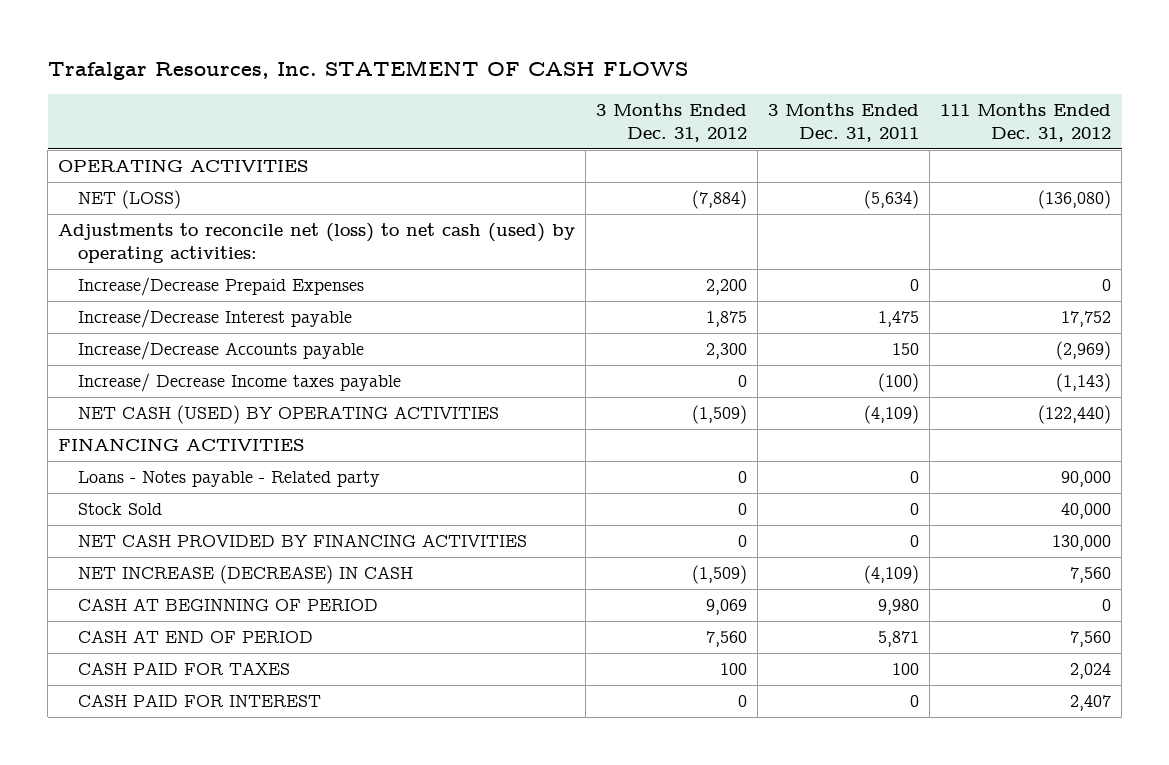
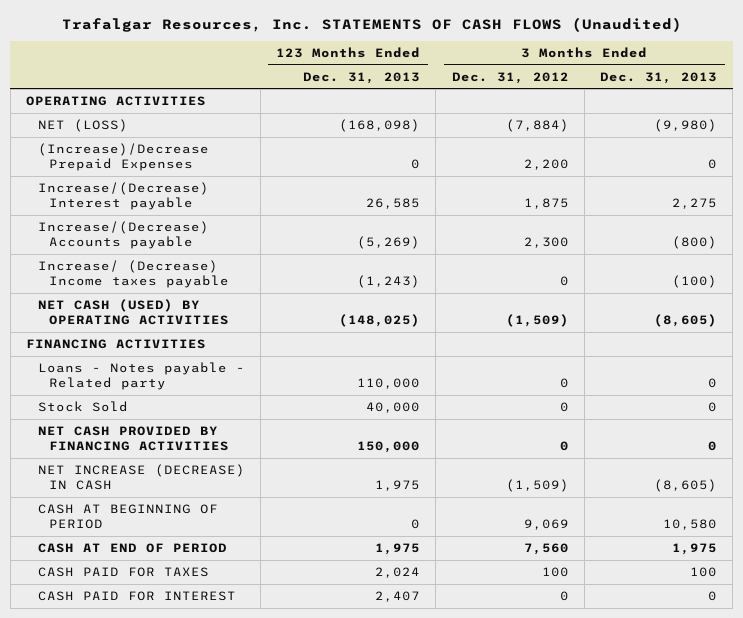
- Trafalgar Resources, Inc. STATEMENT OF CASH FLOWS
+ Trafalgar Resources, Inc. STATEMENTS OF CASH FLOWS (Unaudited)
- | 3 Months Ended Dec. 31, 2012 | 3 Months Ended Dec. 31, 2011 | 111 Months Ended Dec. 31, 2012
+ | 123 Months Ended Dec. 31, 2013 | 3 Months Ended Dec. 31, 2012 | 3 Months Ended Dec. 31, 2013
- Adjustments to reconcile net (loss) to net cash (used) by operating activities:
- Increase/Decrease Prepaid Expenses | 2,200 | 0 | 0
- Increase/Decrease Interest payable | 1,875 | 1,475 | 17,752
- Increase/Decrease Accounts payable | 2,300 | 150 | (2,969)
- Increase/ Decrease Income taxes payable | 0 | (100) | (1,143)
+ (Increase)/Decrease Prepaid Expenses | 0 | 2,200 | 0
+ Increase/(Decrease) Interest payable | 26,585 | 1,875 | 2,275
+ Increase/(Decrease) Accounts payable | (5,269) | 2,300 | (800)
+ Increase/ (Decrease) Income taxes payable | (1,243) | 0 | (100)

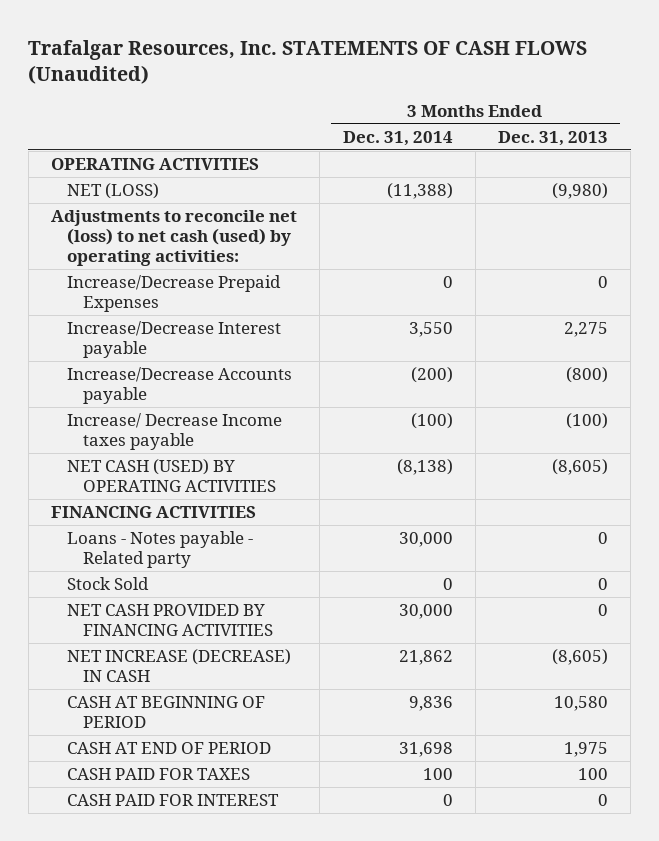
- | 123 Months Ended Dec. 31, 2013 | 3 Months Ended Dec. 31, 2012 | 3 Months Ended Dec. 31, 2013
+ | 3 Months Ended Dec. 31, 2014 | 3 Months Ended Dec. 31, 2013
- (Increase)/Decrease Prepaid Expenses | 0 | 2,200 | 0
- Increase/(Decrease) Interest payable | 26,585 | 1,875 | 2,275
- Increase/(Decrease) Accounts payable | (5,269) | 2,300 | (800)
- Increase/ (Decrease) Income taxes payable | (1,243) | 0 | (100)
+ Adjustments to reconcile net (loss) to net cash (used) by operating activities:
+ Increase/Decrease Prepaid Expenses | 0 | 0
+ Increase/Decrease Interest payable | 3,550 | 2,275
+ Increase/Decrease Accounts payable | (200) | (800)
+ Increase/ Decrease Income taxes payable | (100) | (100)

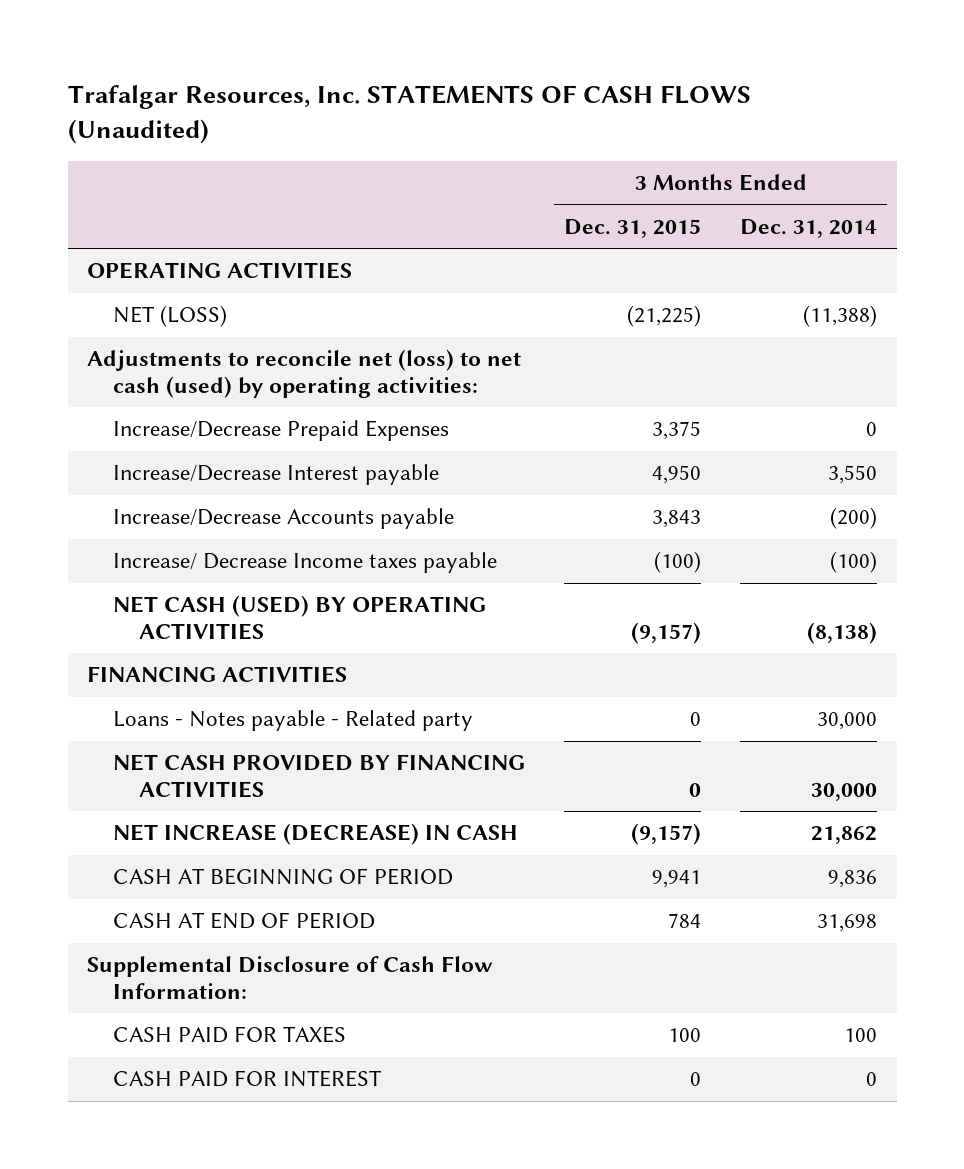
- | 3 Months Ended Dec. 31, 2014 | 3 Months Ended Dec. 31, 2013
+ | 3 Months Ended Dec. 31, 2015 | 3 Months Ended Dec. 31, 2014
- Stock Sold | 0 | 0
+ Supplemental Disclosure of Cash Flow Information:

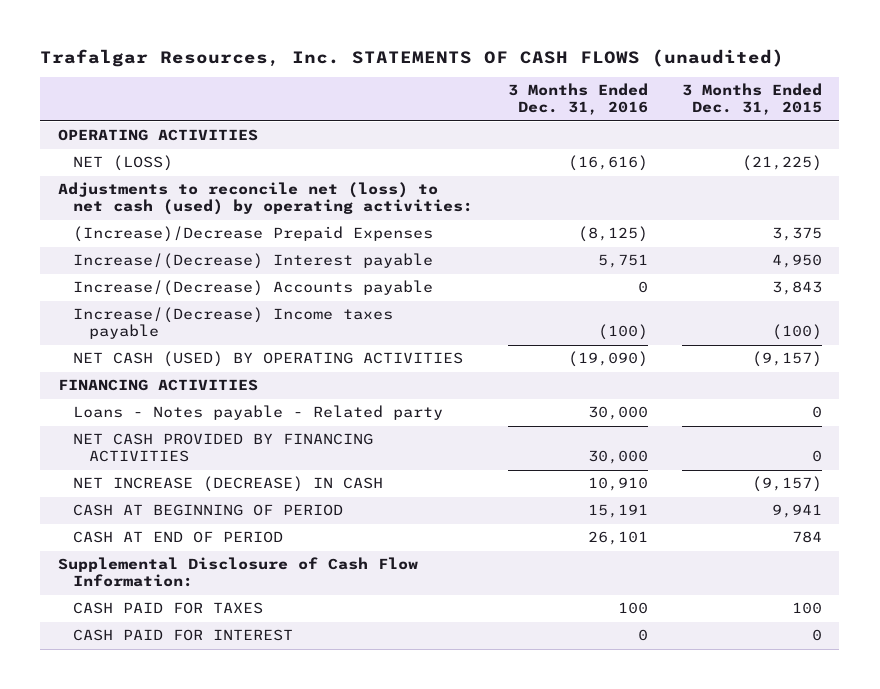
- Trafalgar Resources, Inc. STATEMENTS OF CASH FLOWS (Unaudited)
+ Trafalgar Resources, Inc. STATEMENTS OF CASH FLOWS (unaudited)
- | 3 Months Ended Dec. 31, 2015 | 3 Months Ended Dec. 31, 2014
+ | 3 Months Ended Dec. 31, 2016 | 3 Months Ended Dec. 31, 2015
- Increase/Decrease Prepaid Expenses | 3,375 | 0
- Increase/Decrease Interest payable | 4,950 | 3,550
- Increase/Decrease Accounts payable | 3,843 | (200)
- Increase/ Decrease Income taxes payable | (100) | (100)
+ (Increase)/Decrease Prepaid Expenses | (8,125) | 3,375
+ Increase/(Decrease) Interest payable | 5,751 | 4,950
+ Increase/(Decrease) Accounts payable | 0 | 3,843
+ Increase/(Decrease) Income taxes payable | (100) | (100)

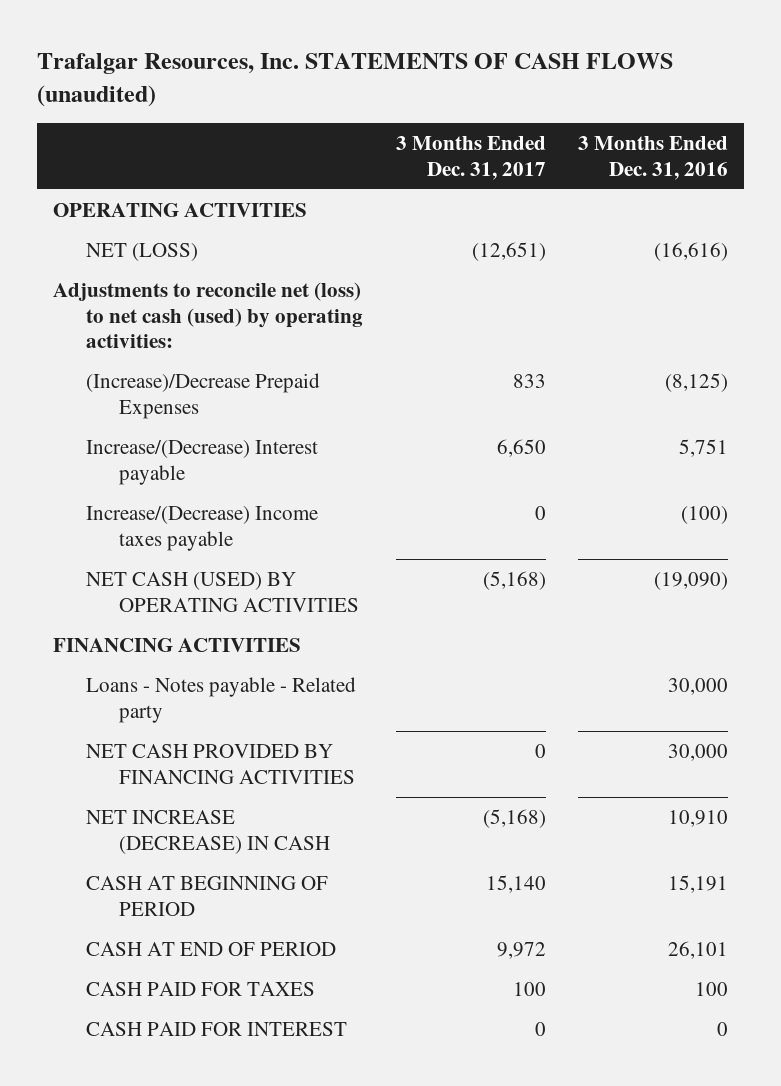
- | 3 Months Ended Dec. 31, 2016 | 3 Months Ended Dec. 31, 2015
+ | 3 Months Ended Dec. 31, 2017 | 3 Months Ended Dec. 31, 2016
- Increase/(Decrease) Accounts payable | 0 | 3,843
- Supplemental Disclosure of Cash Flow Information:

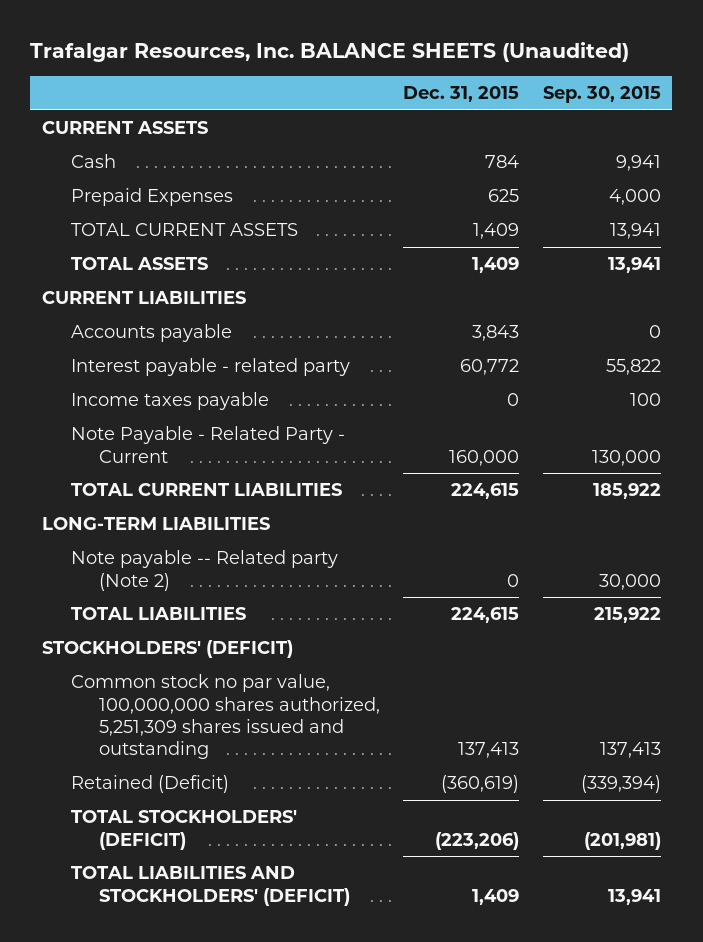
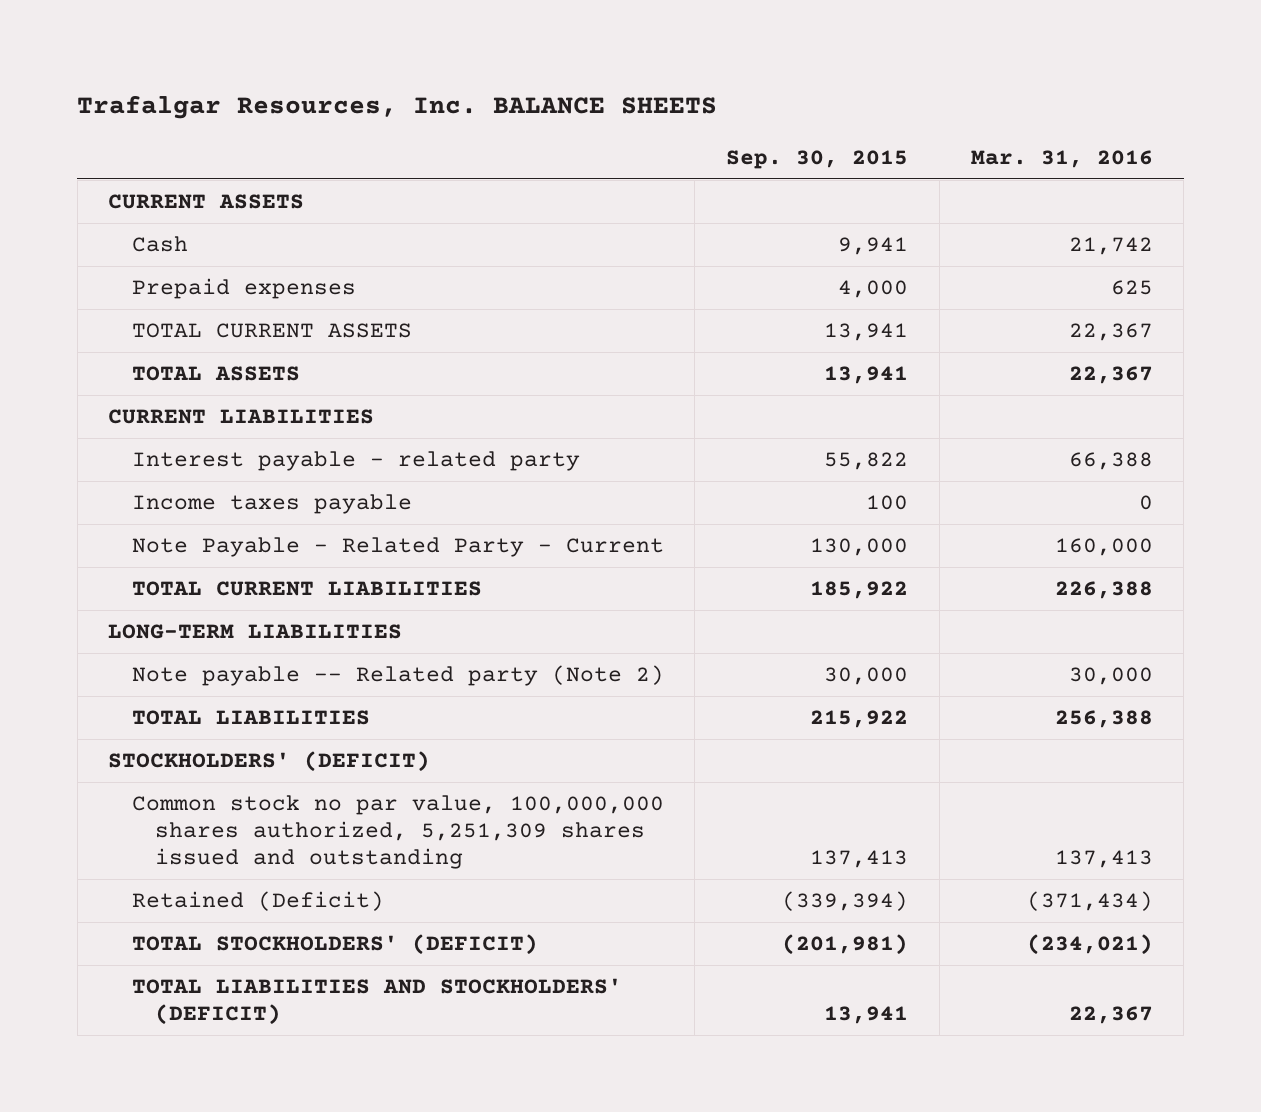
- Trafalgar Resources, Inc. BALANCE SHEETS (Unaudited)
+ Trafalgar Resources, Inc. BALANCE SHEETS
- | Dec. 31, 2015 | Sep. 30, 2015
+ | Sep. 30, 2015 | Mar. 31, 2016
- Prepaid Expenses | 625 | 4,000
+ Prepaid expenses | 4,000 | 625
- Accounts payable | 3,843 | 0

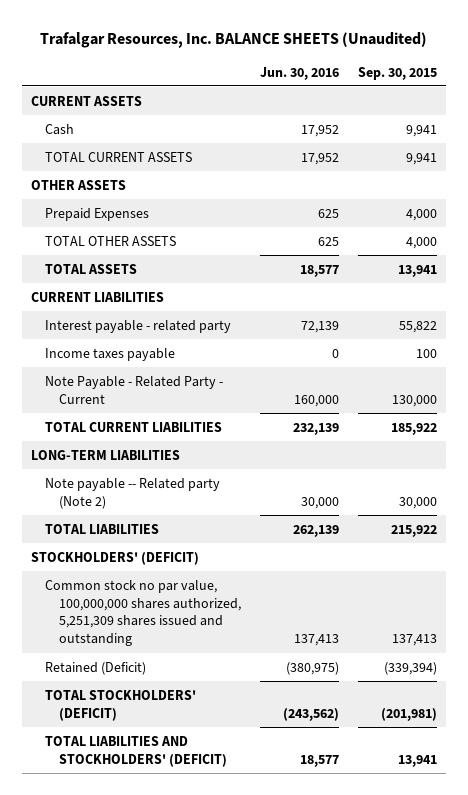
- Trafalgar Resources, Inc. BALANCE SHEETS
+ Trafalgar Resources, Inc. BALANCE SHEETS (Unaudited)
- | Sep. 30, 2015 | Mar. 31, 2016
+ | Jun. 30, 2016 | Sep. 30, 2015
- Prepaid expenses | 4,000 | 625
- TOTAL CURRENT ASSETS | 13,941 | 22,367
+ TOTAL CURRENT ASSETS | 17,952 | 9,941
+ OTHER ASSETS
+ Prepaid Expenses | 625 | 4,000
+ TOTAL OTHER ASSETS | 625 | 4,000

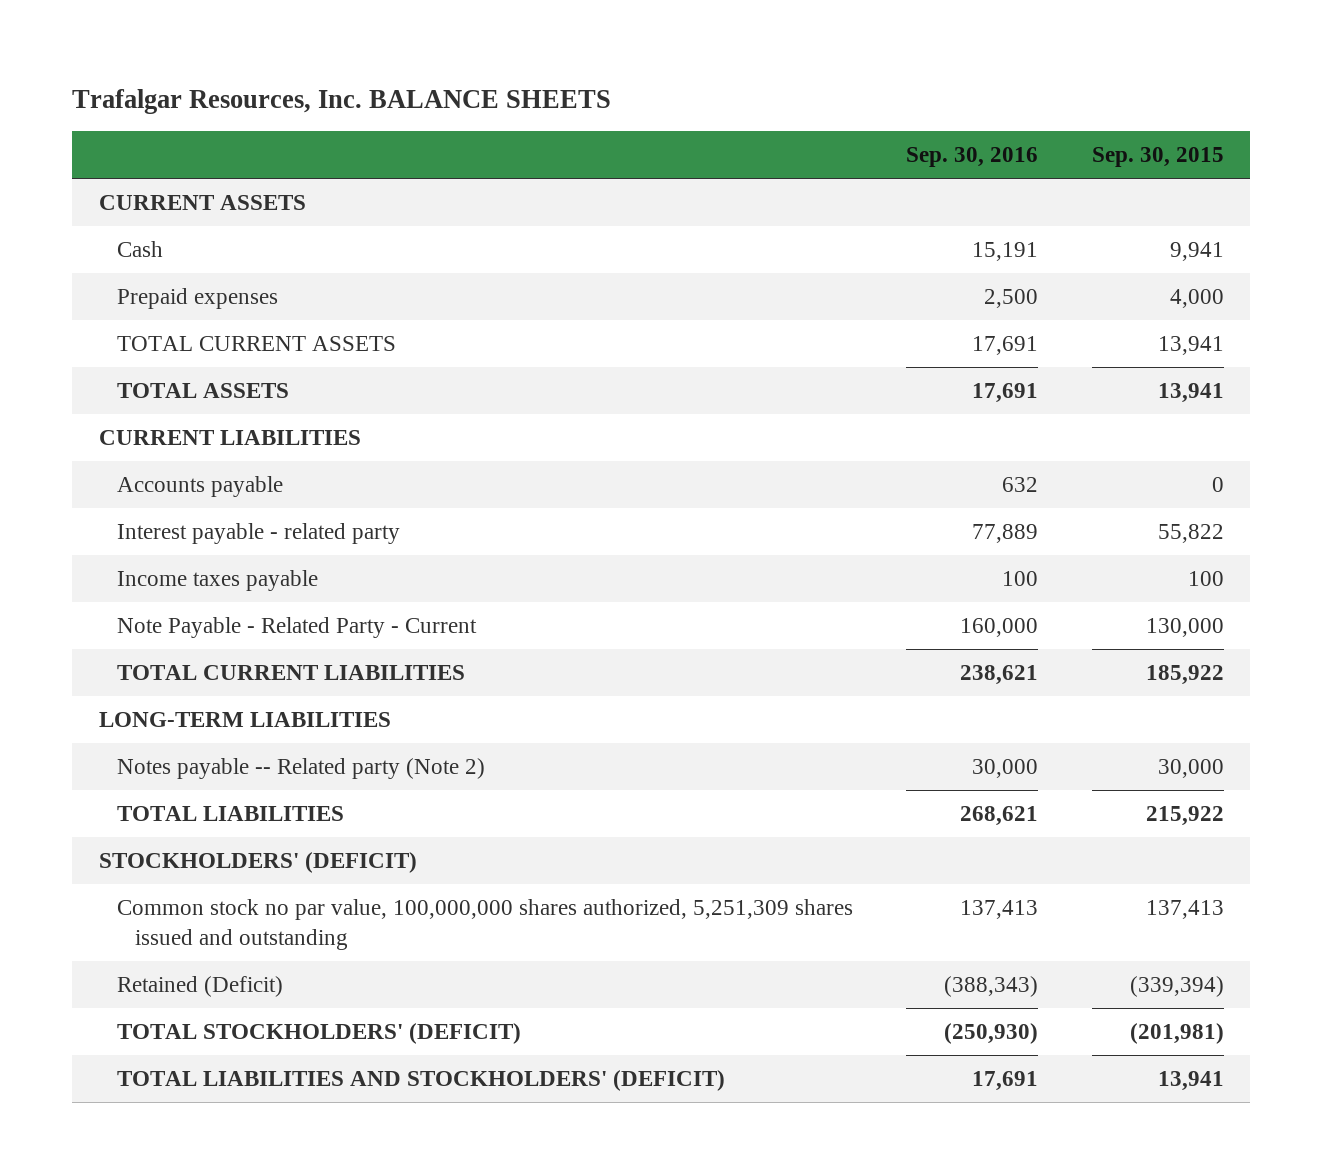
- Trafalgar Resources, Inc. BALANCE SHEETS (Unaudited)
+ Trafalgar Resources, Inc. BALANCE SHEETS
- | Jun. 30, 2016 | Sep. 30, 2015
+ | Sep. 30, 2016 | Sep. 30, 2015
- TOTAL CURRENT ASSETS | 17,952 | 9,941
- OTHER ASSETS
- Prepaid Expenses | 625 | 4,000
- TOTAL OTHER ASSETS | 625 | 4,000
+ Prepaid expenses | 2,500 | 4,000
+ TOTAL CURRENT ASSETS | 17,691 | 13,941
+ Accounts payable | 632 | 0
- Note payable -- Related party (Note 2) | 30,000 | 30,000
+ Notes payable -- Related party (Note 2) | 30,000 | 30,000

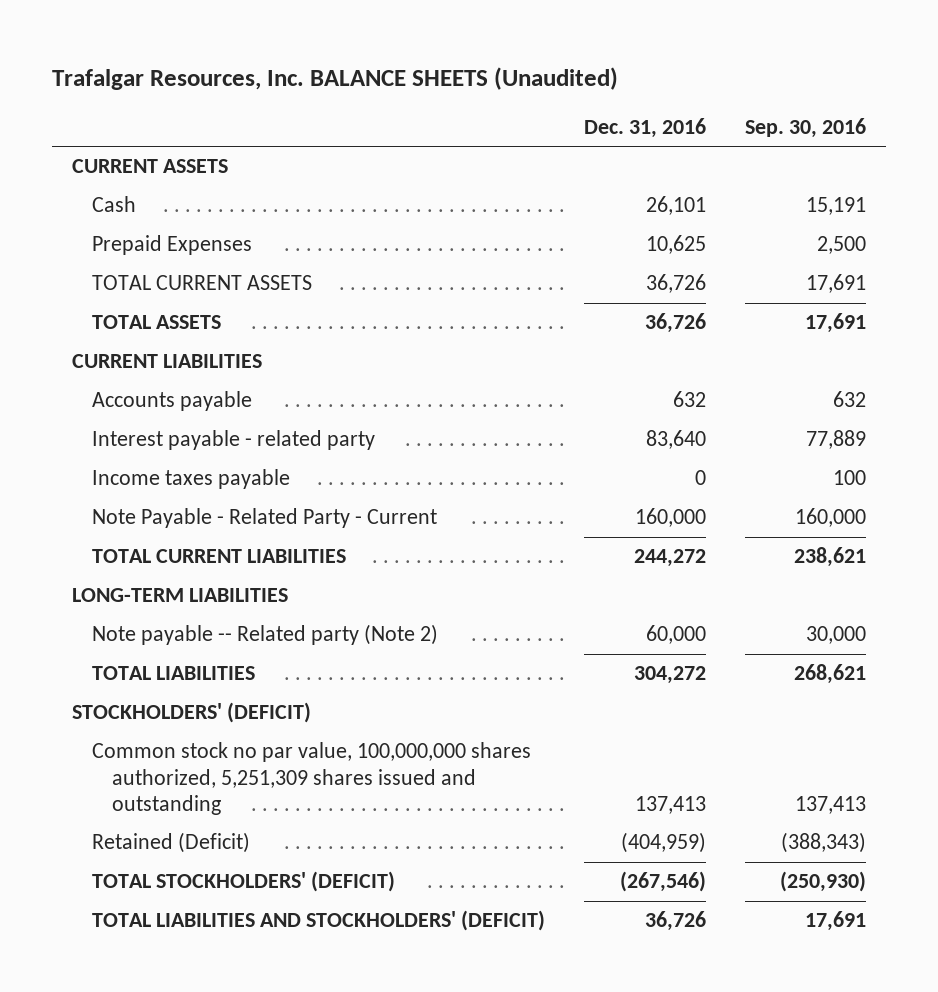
- Trafalgar Resources, Inc. BALANCE SHEETS
+ Trafalgar Resources, Inc. BALANCE SHEETS (Unaudited)
- | Sep. 30, 2016 | Sep. 30, 2015
+ | Dec. 31, 2016 | Sep. 30, 2016
- Prepaid expenses | 2,500 | 4,000
+ Prepaid Expenses | 10,625 | 2,500
- Notes payable -- Related party (Note 2) | 30,000 | 30,000
+ Note payable -- Related party (Note 2) | 60,000 | 30,000

